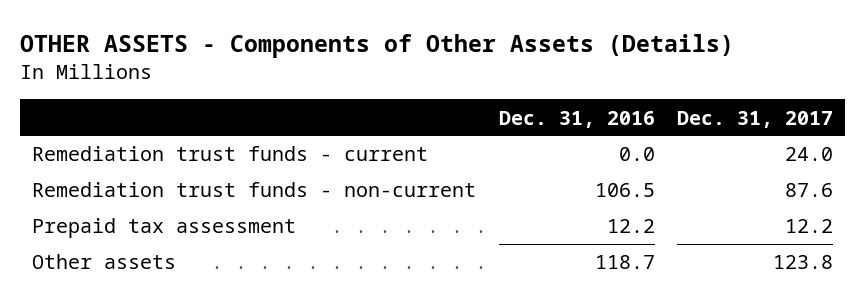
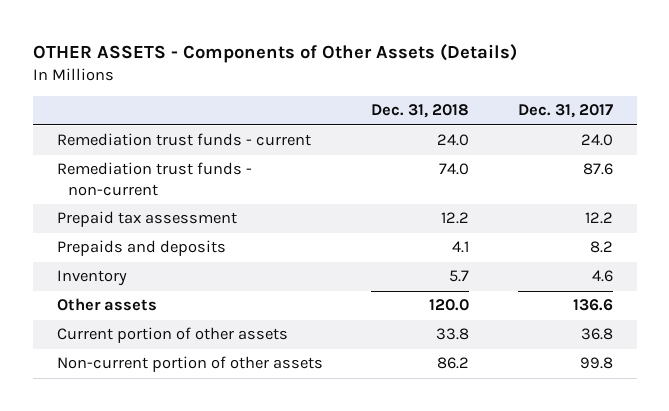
- | Dec. 31, 2016 | Dec. 31, 2017
+ | Dec. 31, 2018 | Dec. 31, 2017
- Other assets | 118.7 | 123.8
+ Prepaids and deposits | 4.1 | 8.2
+ Inventory | 5.7 | 4.6
+ Other assets | 120.0 | 136.6
+ Current portion of other assets | 33.8 | 36.8
+ Non-current portion of other assets | 86.2 | 99.8

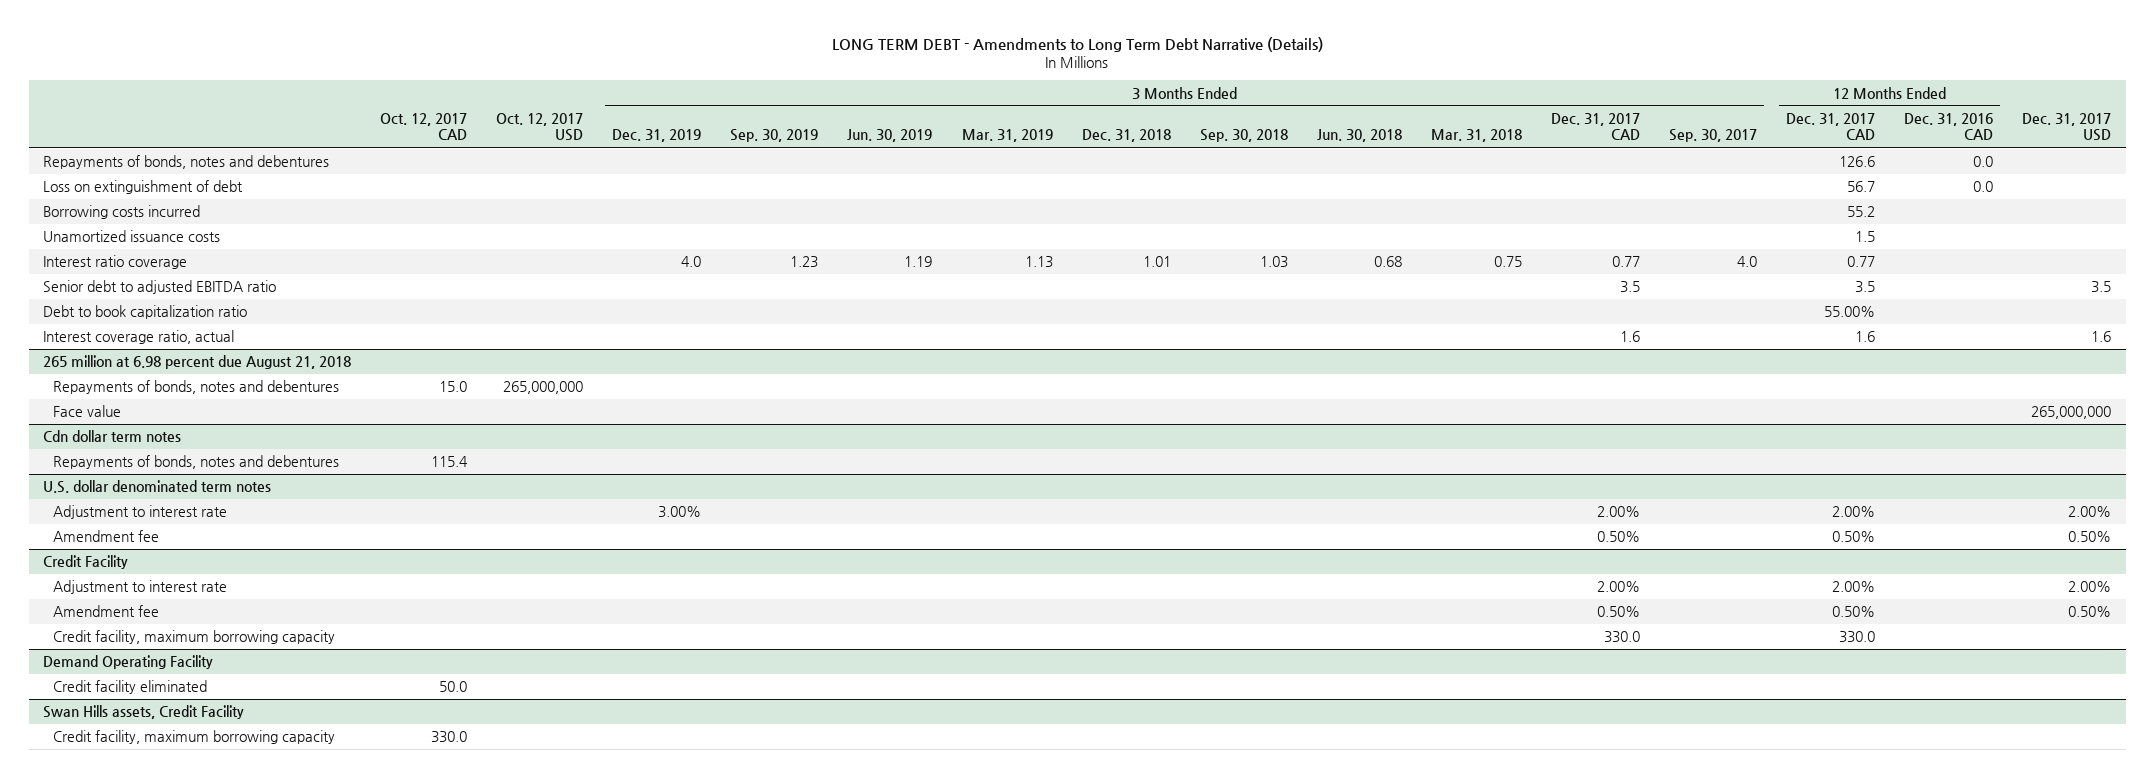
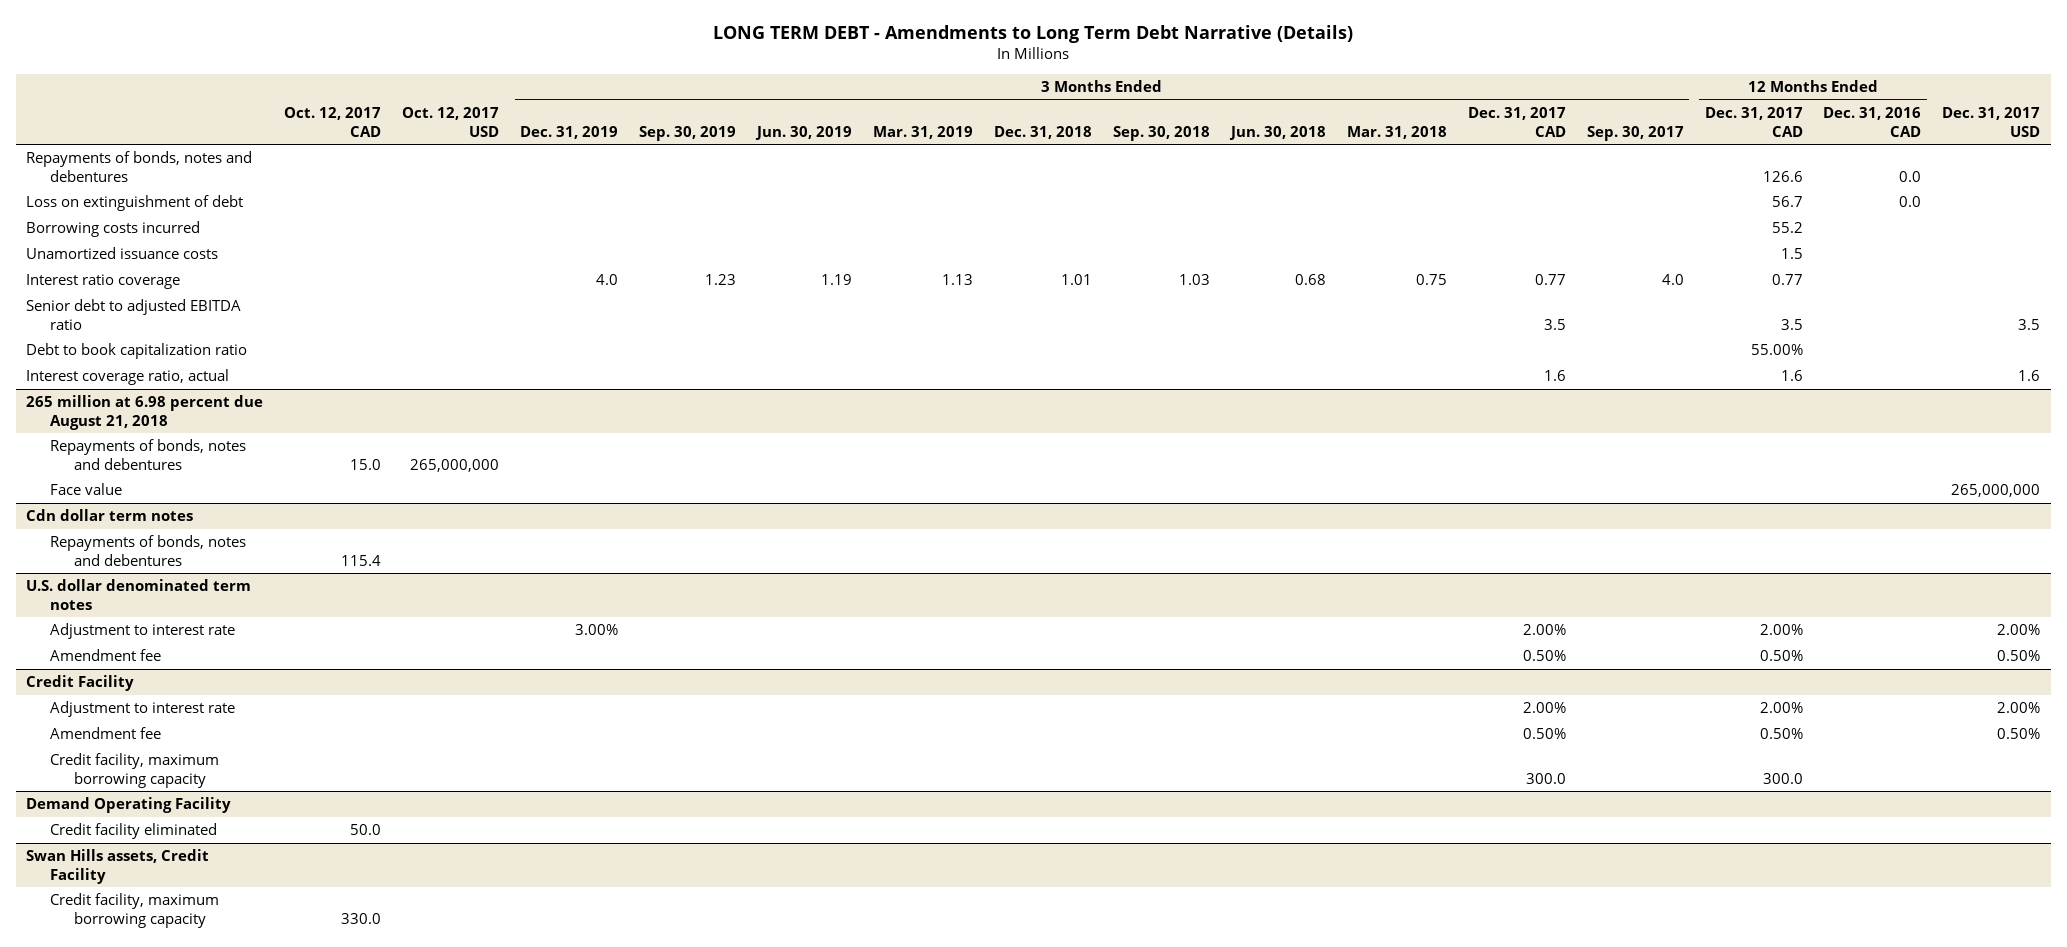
@ Credit Facility
- Credit facility, maximum borrowing capacity | | | | | | | | | | | 330.0 | | 330.0 | |
+ Credit facility, maximum borrowing capacity | | | | | | | | | | | 300.0 | | 300.0 | |

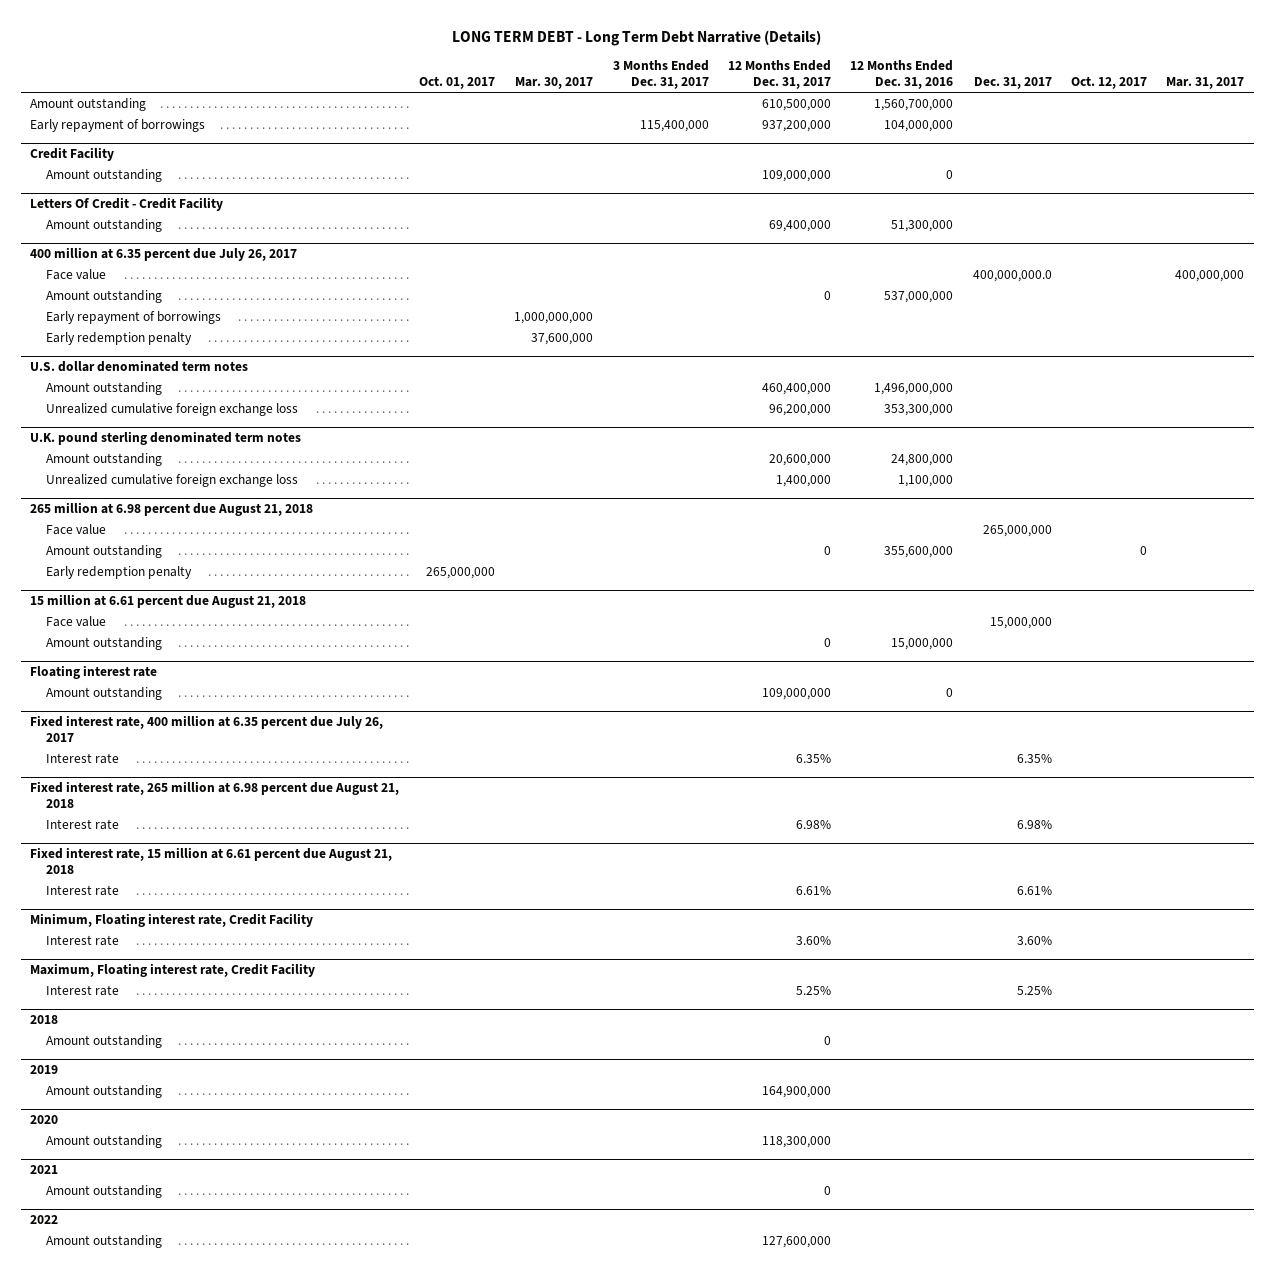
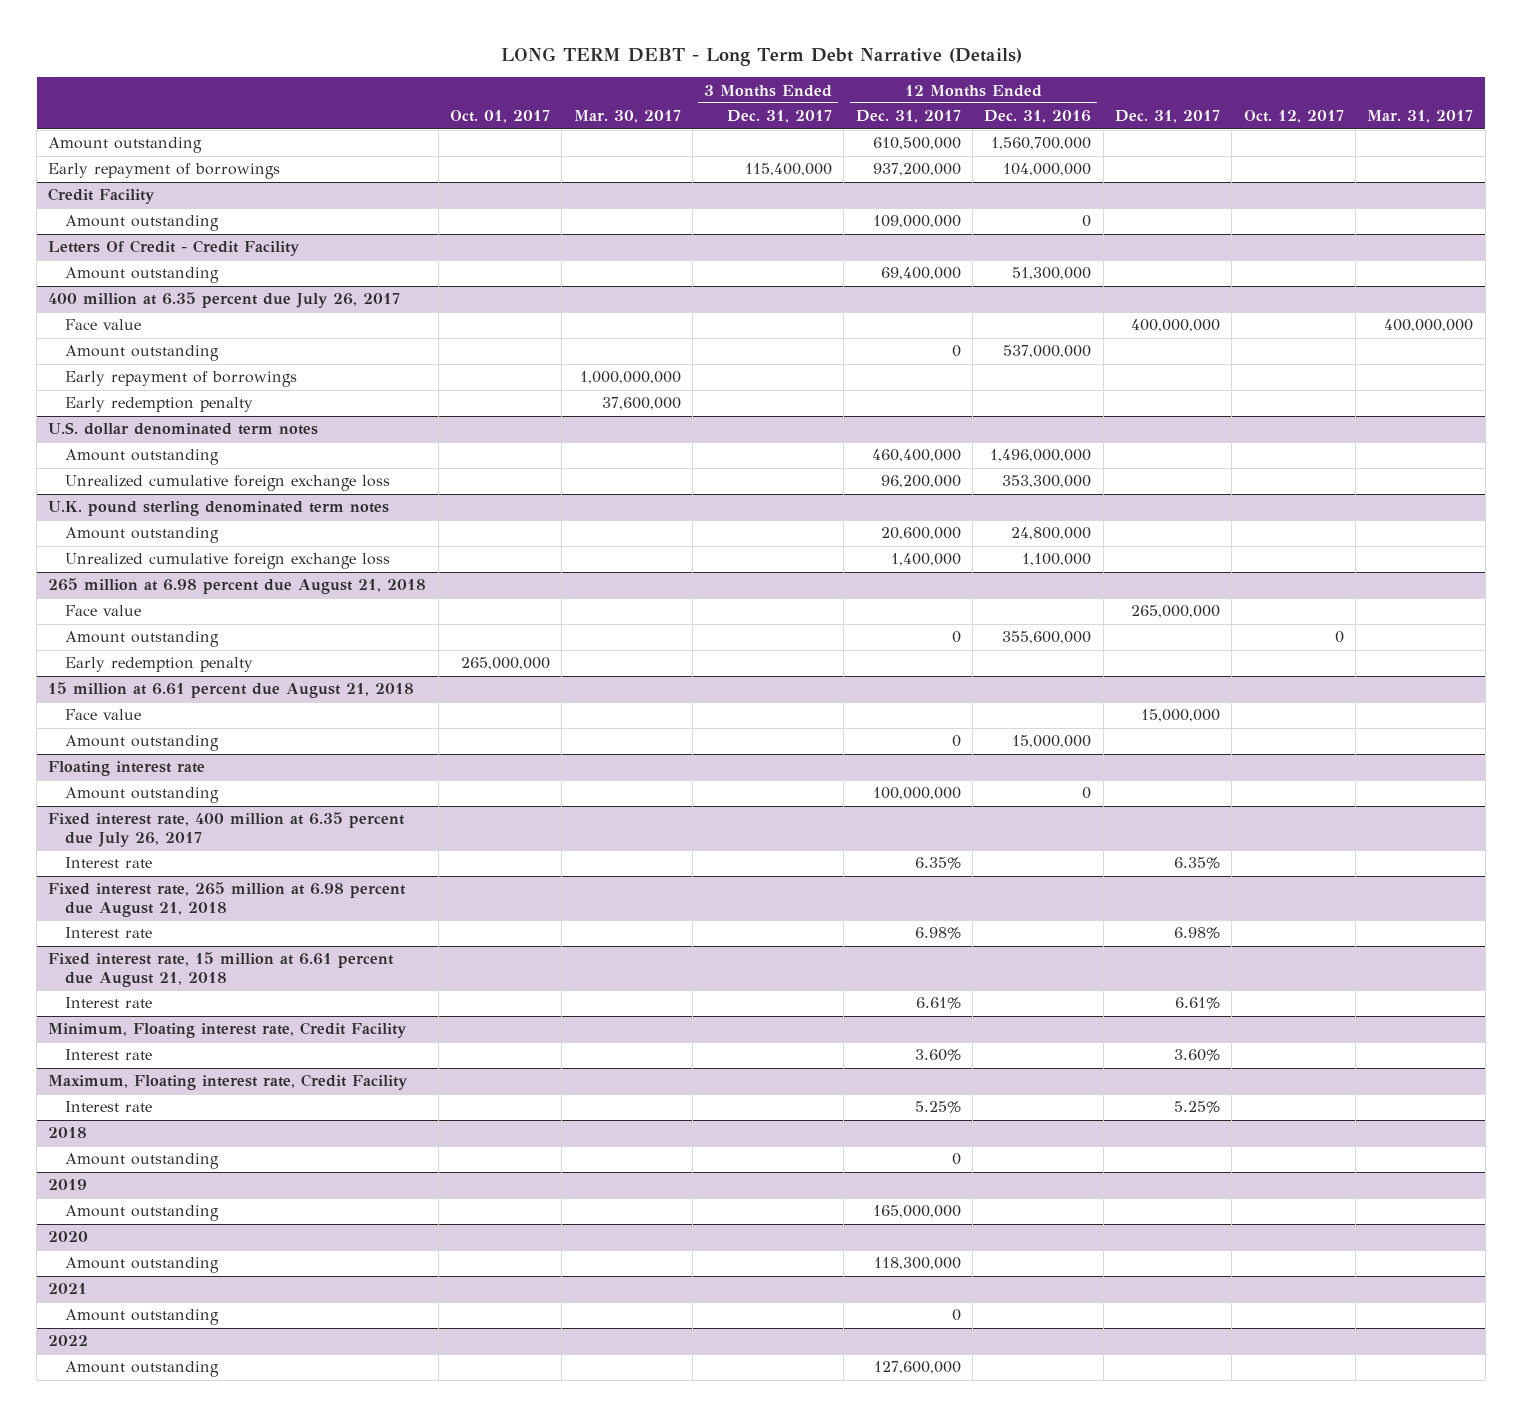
@ 400 million at 6.35 percent due July 26, 2017
- Face value | | | | | | 400,000,000.0 | | 400,000,000
+ Face value | | | | | | 400,000,000 | | 400,000,000
@ Floating interest rate
- Amount outstanding | | | | 109,000,000 | 0 | | |
+ Amount outstanding | | | | 100,000,000 | 0 | | |
@ 2019
- Amount outstanding | | | | 164,900,000 | | | |
+ Amount outstanding | | | | 165,000,000 | | | |

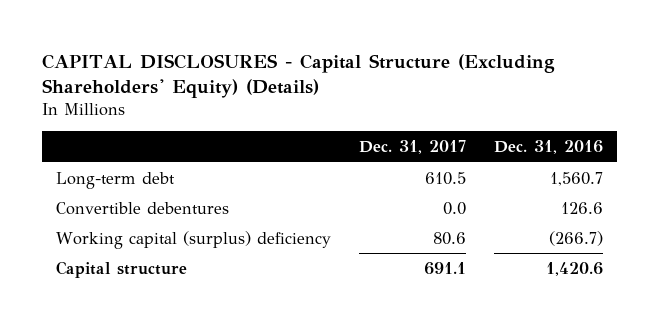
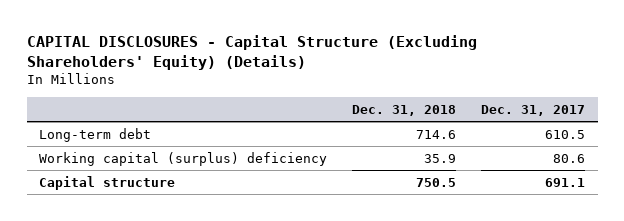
- | Dec. 31, 2017 | Dec. 31, 2016
+ | Dec. 31, 2018 | Dec. 31, 2017
- Convertible debentures | 0.0 | 126.6

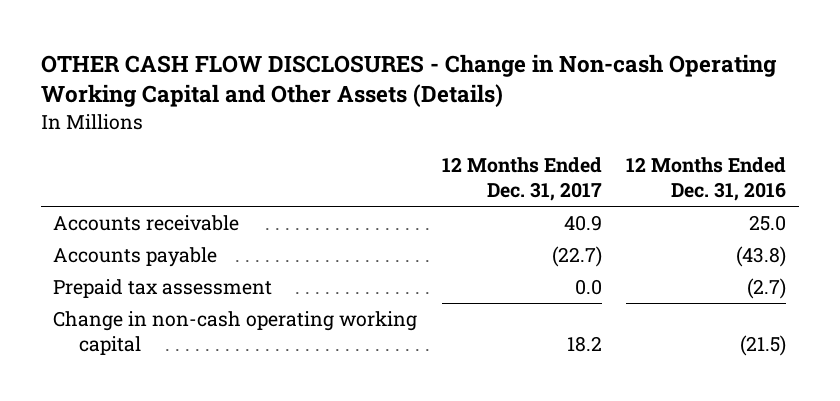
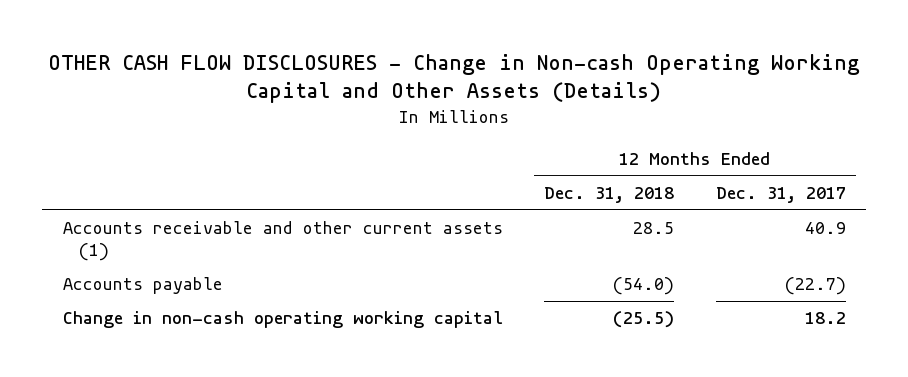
- | 12 Months Ended Dec. 31, 2017 | 12 Months Ended Dec. 31, 2016
+ | 12 Months Ended Dec. 31, 2018 | 12 Months Ended Dec. 31, 2017
- Accounts receivable | 40.9 | 25.0
+ Accounts receivable and other current assets (1) | 28.5 | 40.9
- Prepaid tax assessment | 0.0 | (2.7)

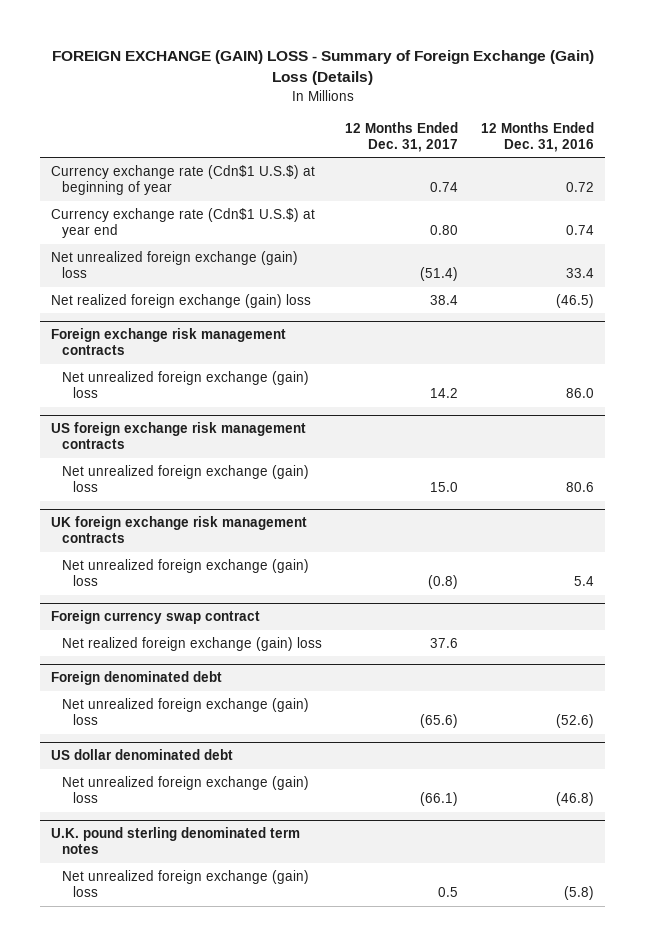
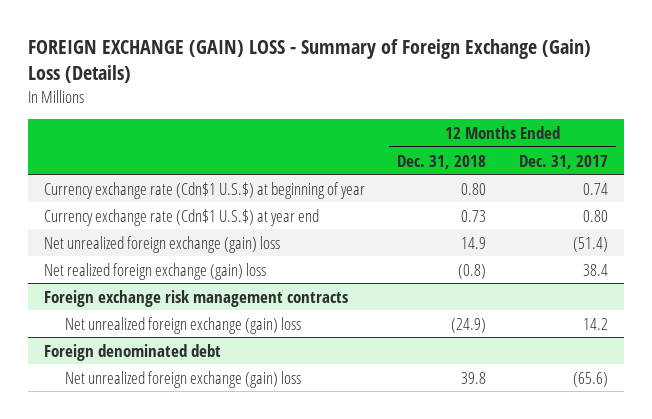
- | 12 Months Ended Dec. 31, 2017 | 12 Months Ended Dec. 31, 2016
+ | 12 Months Ended Dec. 31, 2018 | 12 Months Ended Dec. 31, 2017
- US foreign exchange risk management contracts
- Net unrealized foreign exchange (gain) loss | 15.0 | 80.6
- UK foreign exchange risk management contracts
- Net unrealized foreign exchange (gain) loss | (0.8) | 5.4
- Foreign currency swap contract
- Net realized foreign exchange (gain) loss | 37.6 |
- US dollar denominated debt
- Net unrealized foreign exchange (gain) loss | (66.1) | (46.8)
- U.K. pound sterling denominated term notes
- Net unrealized foreign exchange (gain) loss | 0.5 | (5.8)

